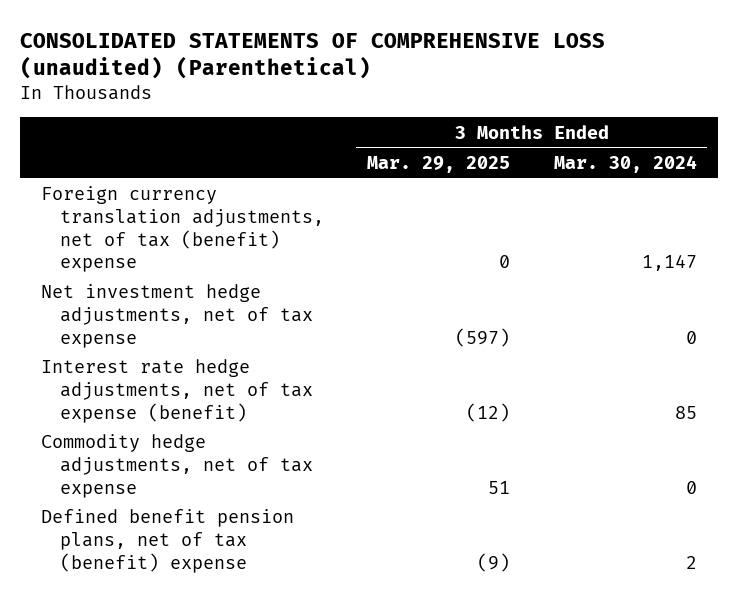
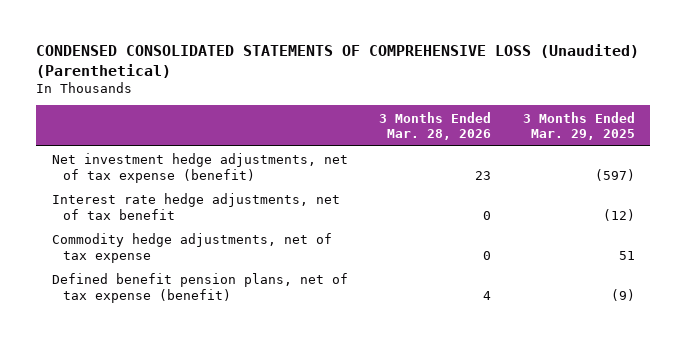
- CONSOLIDATED STATEMENTS OF COMPREHENSIVE LOSS (unaudited) (Parenthetical)
+ CONDENSED CONSOLIDATED STATEMENTS OF COMPREHENSIVE LOSS (Unaudited) (Parenthetical)
- | 3 Months Ended Mar. 29, 2025 | 3 Months Ended Mar. 30, 2024
+ | 3 Months Ended Mar. 28, 2026 | 3 Months Ended Mar. 29, 2025
- Foreign currency translation adjustments, net of tax (benefit) expense | 0 | 1,147
- Net investment hedge adjustments, net of tax expense | (597) | 0
- Interest rate hedge adjustments, net of tax expense (benefit) | (12) | 85
+ Net investment hedge adjustments, net of tax expense (benefit) | 23 | (597)
+ Interest rate hedge adjustments, net of tax benefit | 0 | (12)
- Defined benefit pension plans, net of tax (benefit) expense | (9) | 2
+ Defined benefit pension plans, net of tax expense (benefit) | 4 | (9)

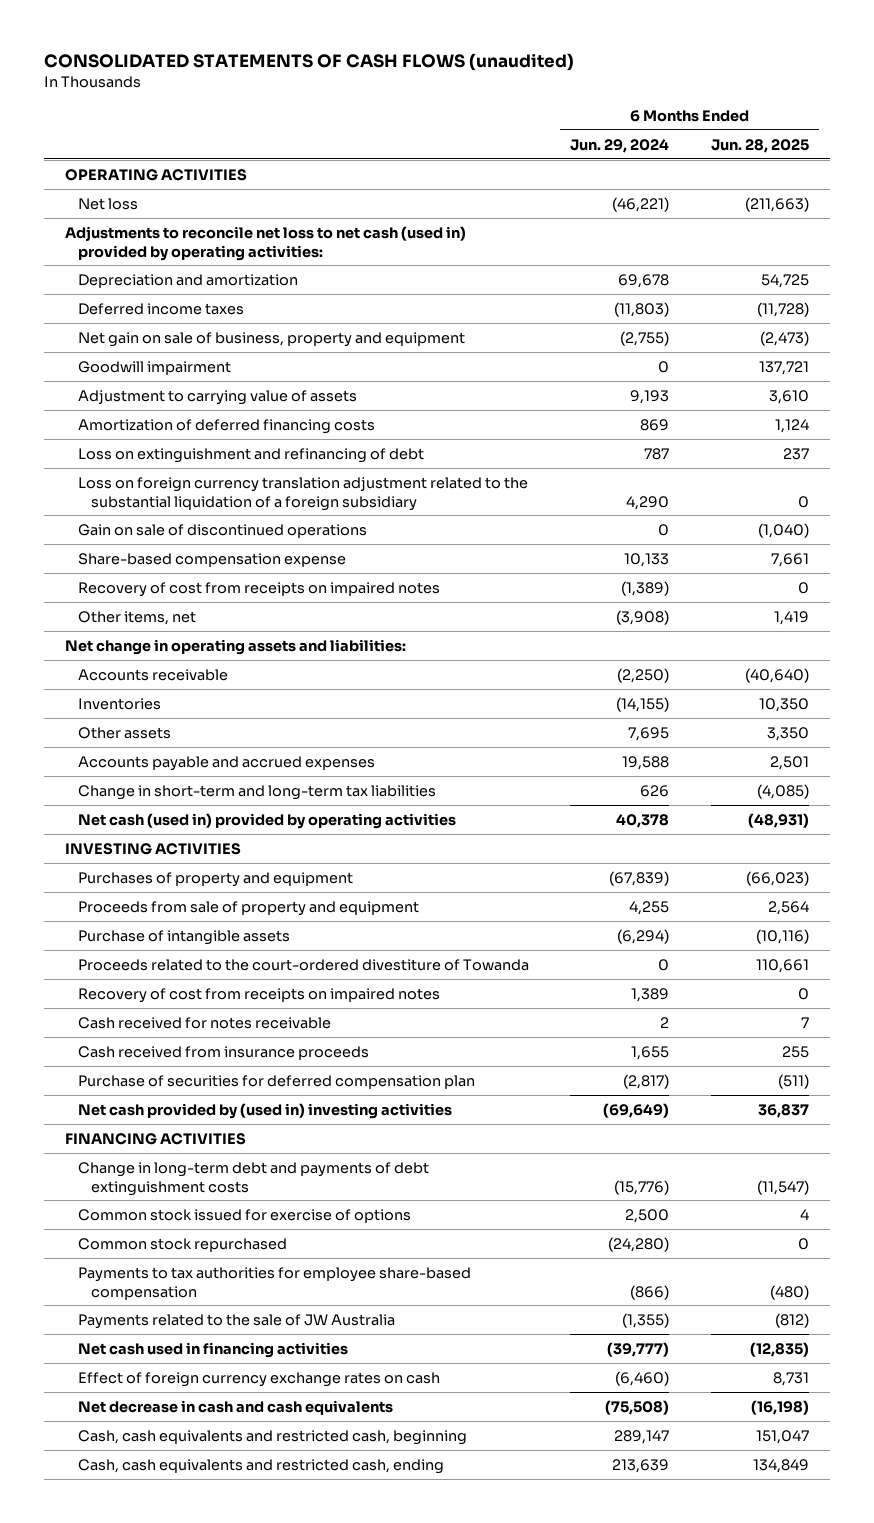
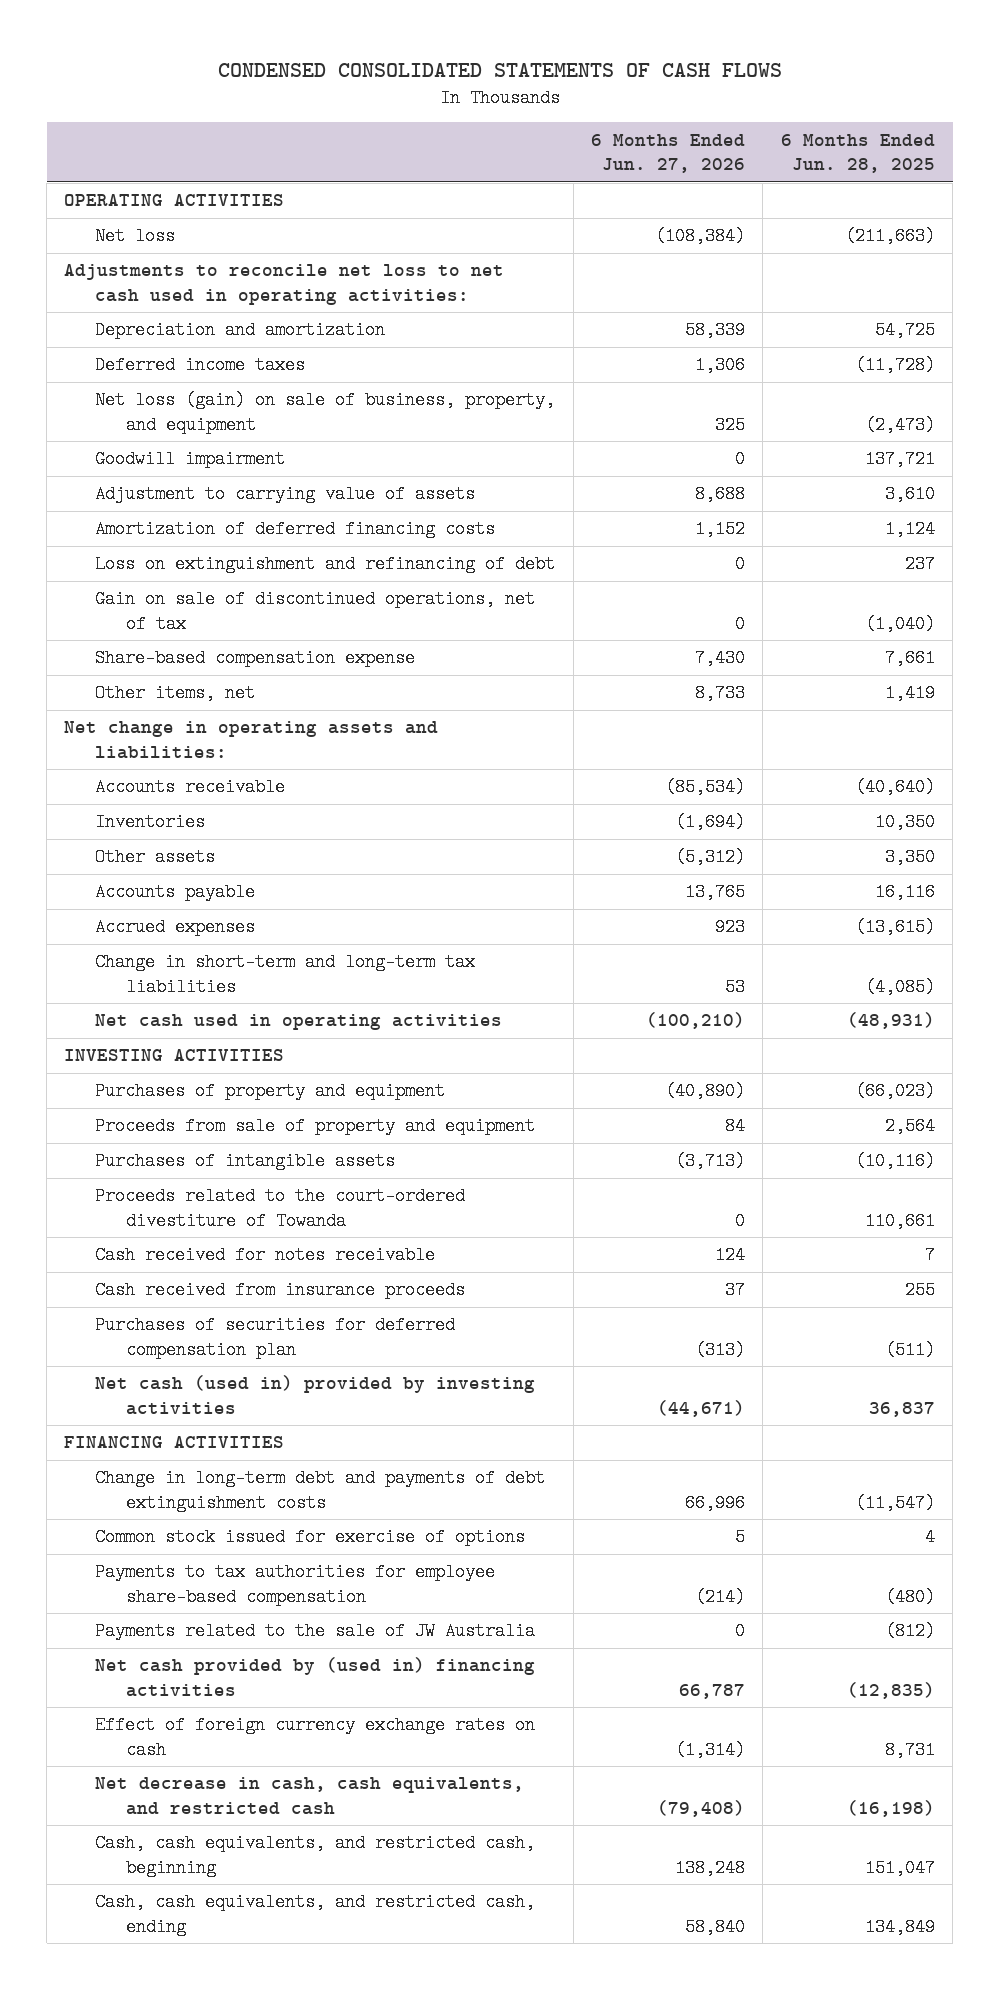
- CONSOLIDATED STATEMENTS OF CASH FLOWS (unaudited)
+ CONDENSED CONSOLIDATED STATEMENTS OF CASH FLOWS
- | 6 Months Ended Jun. 29, 2024 | 6 Months Ended Jun. 28, 2025
+ | 6 Months Ended Jun. 27, 2026 | 6 Months Ended Jun. 28, 2025
- Adjustments to reconcile net loss to net cash (used in) provided by operating activities:
+ Adjustments to reconcile net loss to net cash used in operating activities:
- Net gain on sale of business, property and equipment | (2,755) | (2,473)
+ Net loss (gain) on sale of business, property, and equipment | 325 | (2,473)
- Loss on foreign currency translation adjustment related to the substantial liquidation of a foreign subsidiary | 4,290 | 0
- Gain on sale of discontinued operations | 0 | (1,040)
+ Gain on sale of discontinued operations, net of tax | 0 | (1,040)
- Recovery of cost from receipts on impaired notes | (1,389) | 0
- Accounts payable and accrued expenses | 19,588 | 2,501
+ Accounts payable | 13,765 | 16,116
+ Accrued expenses | 923 | (13,615)
- Net cash (used in) provided by operating activities | 40,378 | (48,931)
+ Net cash used in operating activities | (100,210) | (48,931)
- Purchase of intangible assets | (6,294) | (10,116)
+ Purchases of intangible assets | (3,713) | (10,116)
- Recovery of cost from receipts on impaired notes | 1,389 | 0
- Purchase of securities for deferred compensation plan | (2,817) | (511)
- Net cash provided by (used in) investing activities | (69,649) | 36,837
+ Purchases of securities for deferred compensation plan | (313) | (511)
+ Net cash (used in) provided by investing activities | (44,671) | 36,837
- Common stock repurchased | (24,280) | 0
- Net cash used in financing activities | (39,777) | (12,835)
+ Net cash provided by (used in) financing activities | 66,787 | (12,835)
- Net decrease in cash and cash equivalents | (75,508) | (16,198)
- Cash, cash equivalents and restricted cash, beginning | 289,147 | 151,047
- Cash, cash equivalents and restricted cash, ending | 213,639 | 134,849
+ Net decrease in cash, cash equivalents, and restricted cash | (79,408) | (16,198)
+ Cash, cash equivalents, and restricted cash, beginning | 138,248 | 151,047
+ Cash, cash equivalents, and restricted cash, ending | 58,840 | 134,849

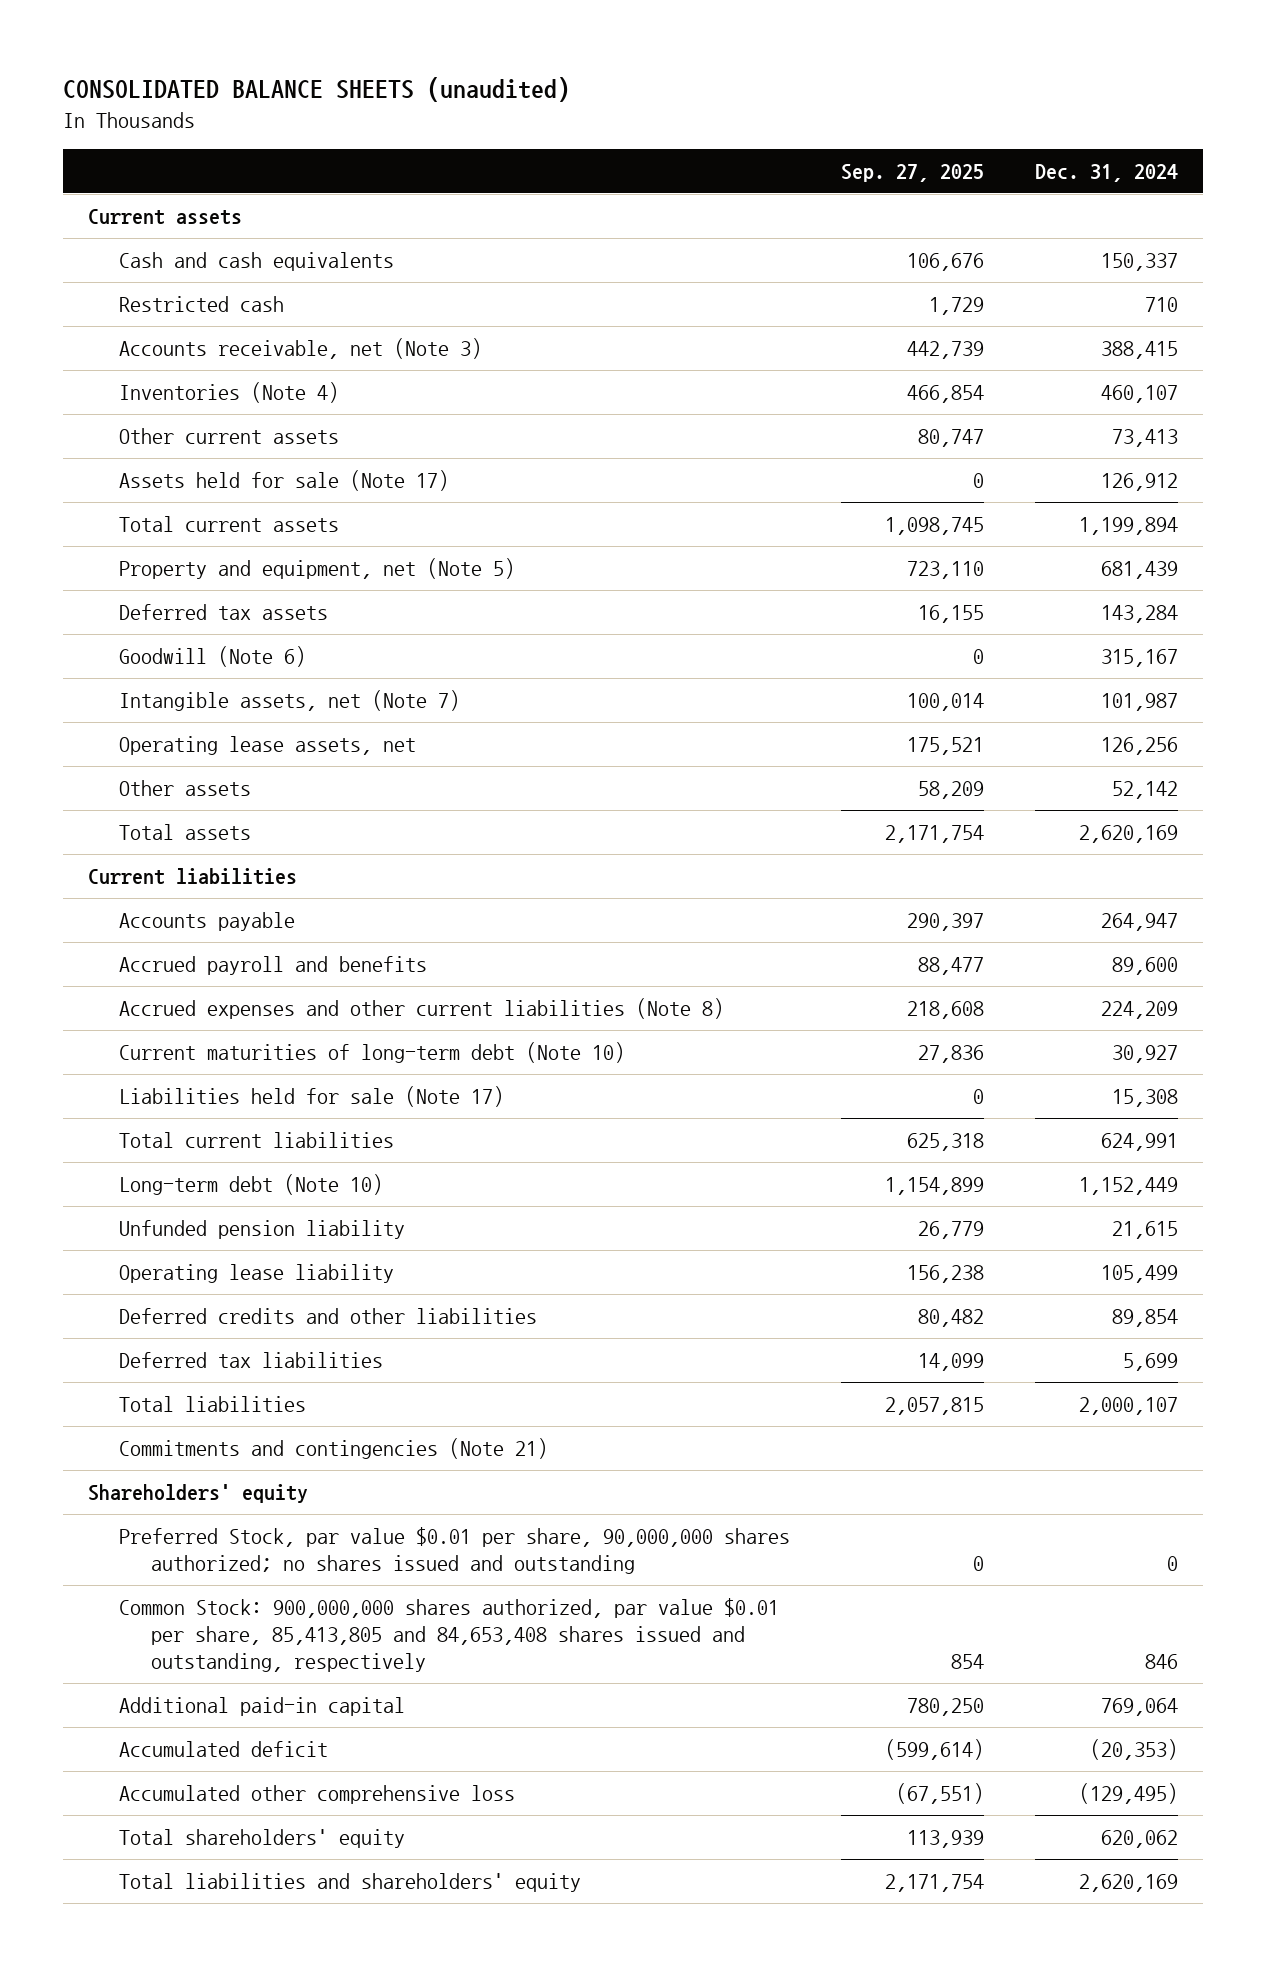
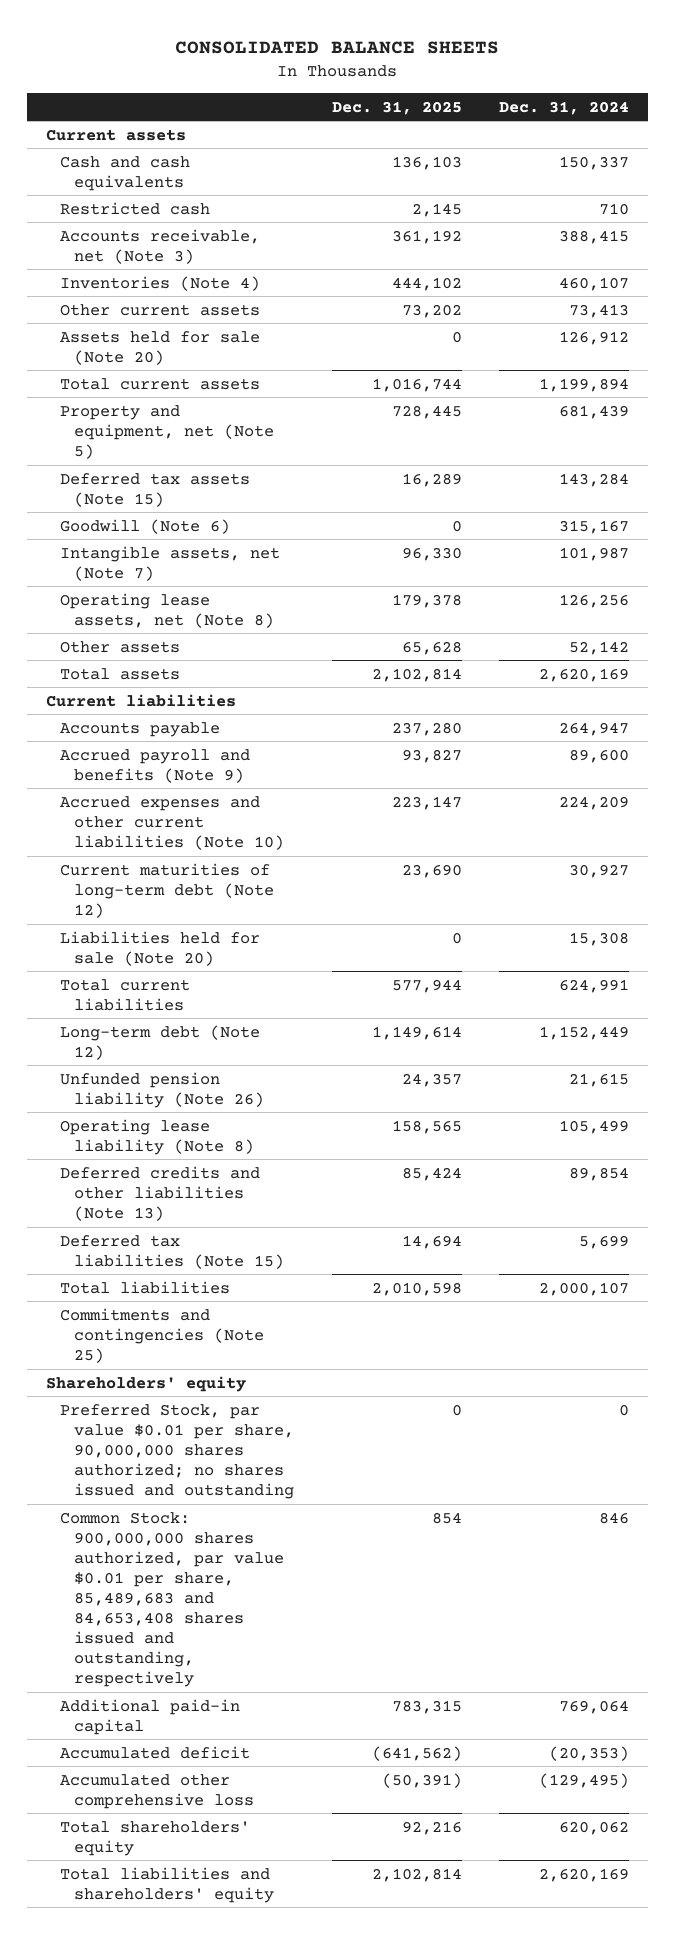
- CONSOLIDATED BALANCE SHEETS (unaudited)
+ CONSOLIDATED BALANCE SHEETS
- | Sep. 27, 2025 | Dec. 31, 2024
+ | Dec. 31, 2025 | Dec. 31, 2024
- Assets held for sale (Note 17) | 0 | 126,912
+ Assets held for sale (Note 20) | 0 | 126,912
- Deferred tax assets | 16,155 | 143,284
+ Deferred tax assets (Note 15) | 16,289 | 143,284
- Operating lease assets, net | 175,521 | 126,256
+ Operating lease assets, net (Note 8) | 179,378 | 126,256
- Accrued payroll and benefits | 88,477 | 89,600
- Accrued expenses and other current liabilities (Note 8) | 218,608 | 224,209
- Current maturities of long-term debt (Note 10) | 27,836 | 30,927
- Liabilities held for sale (Note 17) | 0 | 15,308
+ Accrued payroll and benefits (Note 9) | 93,827 | 89,600
+ Accrued expenses and other current liabilities (Note 10) | 223,147 | 224,209
+ Current maturities of long-term debt (Note 12) | 23,690 | 30,927
+ Liabilities held for sale (Note 20) | 0 | 15,308
- Long-term debt (Note 10) | 1,154,899 | 1,152,449
- Unfunded pension liability | 26,779 | 21,615
- Operating lease liability | 156,238 | 105,499
- Deferred credits and other liabilities | 80,482 | 89,854
- Deferred tax liabilities | 14,099 | 5,699
+ Long-term debt (Note 12) | 1,149,614 | 1,152,449
+ Unfunded pension liability (Note 26) | 24,357 | 21,615
+ Operating lease liability (Note 8) | 158,565 | 105,499
+ Deferred credits and other liabilities (Note 13) | 85,424 | 89,854
+ Deferred tax liabilities (Note 15) | 14,694 | 5,699
- Commitments and contingencies (Note 21)
+ Commitments and contingencies (Note 25)
- Common Stock: 900,000,000 shares authorized, par value $0.01 per share, 85,413,805 and 84,653,408 shares issued and outstanding, respectively | 854 | 846
+ Common Stock: 900,000,000 shares authorized, par value $0.01 per share, 85,489,683 and 84,653,408 shares issued and outstanding, respectively | 854 | 846

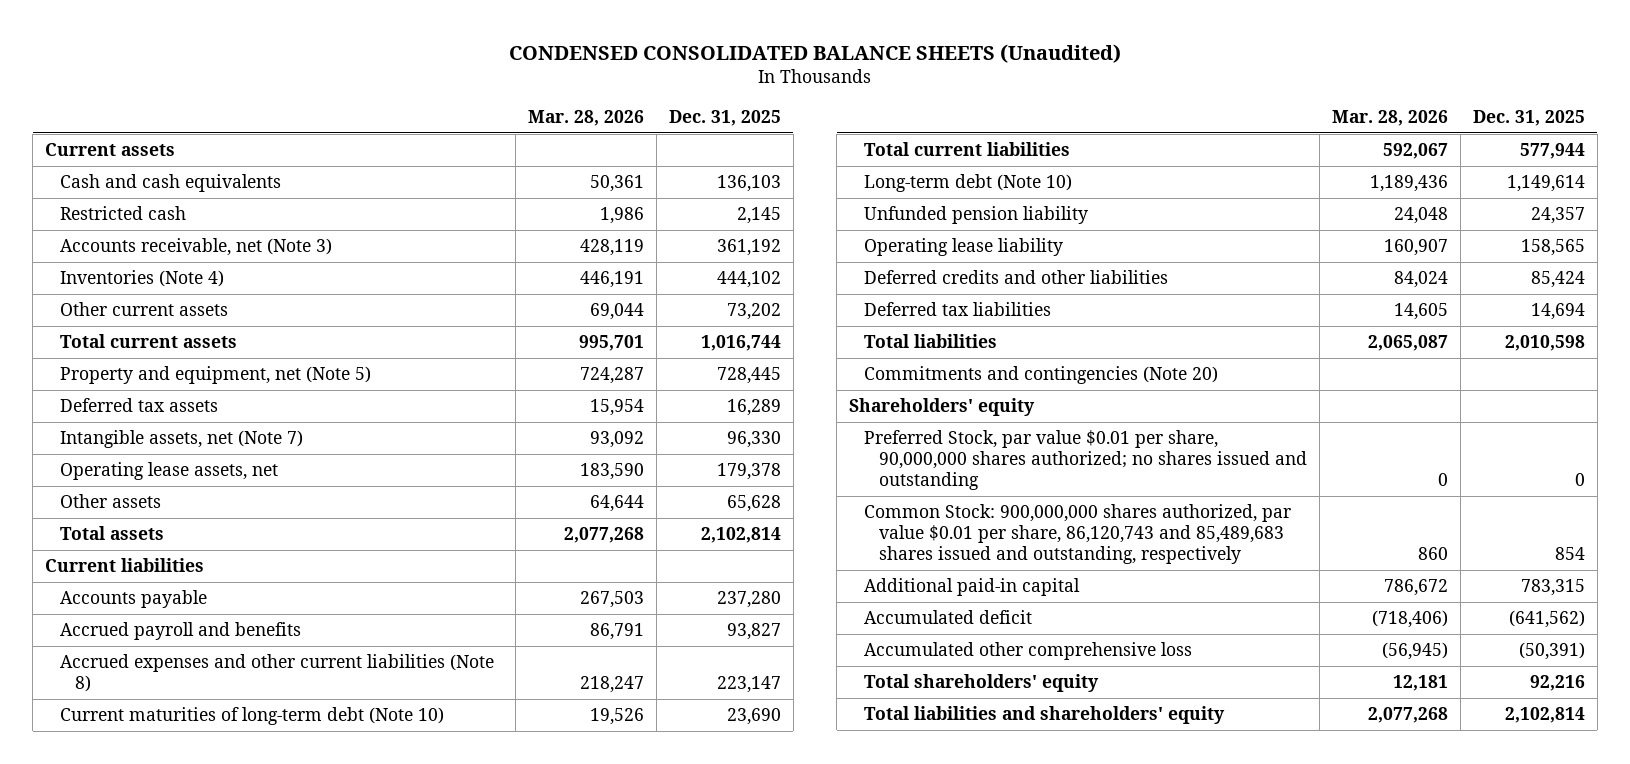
- CONSOLIDATED BALANCE SHEETS
+ CONDENSED CONSOLIDATED BALANCE SHEETS (Unaudited)
- | Dec. 31, 2025 | Dec. 31, 2024
+ | Mar. 28, 2026 | Dec. 31, 2025
- Assets held for sale (Note 20) | 0 | 126,912
- Deferred tax assets (Note 15) | 16,289 | 143,284
- Goodwill (Note 6) | 0 | 315,167
+ Deferred tax assets | 15,954 | 16,289
- Operating lease assets, net (Note 8) | 179,378 | 126,256
+ Operating lease assets, net | 183,590 | 179,378
- Accrued payroll and benefits (Note 9) | 93,827 | 89,600
- Accrued expenses and other current liabilities (Note 10) | 223,147 | 224,209
- Current maturities of long-term debt (Note 12) | 23,690 | 30,927
- Liabilities held for sale (Note 20) | 0 | 15,308
+ Accrued payroll and benefits | 86,791 | 93,827
+ Accrued expenses and other current liabilities (Note 8) | 218,247 | 223,147
+ Current maturities of long-term debt (Note 10) | 19,526 | 23,690
- Long-term debt (Note 12) | 1,149,614 | 1,152,449
- Unfunded pension liability (Note 26) | 24,357 | 21,615
- Operating lease liability (Note 8) | 158,565 | 105,499
- Deferred credits and other liabilities (Note 13) | 85,424 | 89,854
- Deferred tax liabilities (Note 15) | 14,694 | 5,699
+ Long-term debt (Note 10) | 1,189,436 | 1,149,614
+ Unfunded pension liability | 24,048 | 24,357
+ Operating lease liability | 160,907 | 158,565
+ Deferred credits and other liabilities | 84,024 | 85,424
+ Deferred tax liabilities | 14,605 | 14,694
- Commitments and contingencies (Note 25)
+ Commitments and contingencies (Note 20)
- Common Stock: 900,000,000 shares authorized, par value $0.01 per share, 85,489,683 and 84,653,408 shares issued and outstanding, respectively | 854 | 846
+ Common Stock: 900,000,000 shares authorized, par value $0.01 per share, 86,120,743 and 85,489,683 shares issued and outstanding, respectively | 860 | 854

